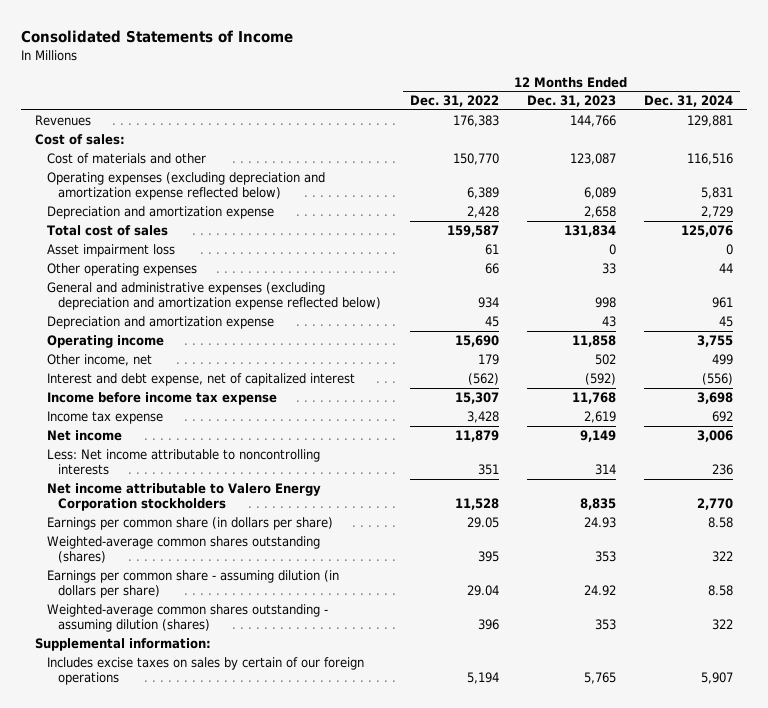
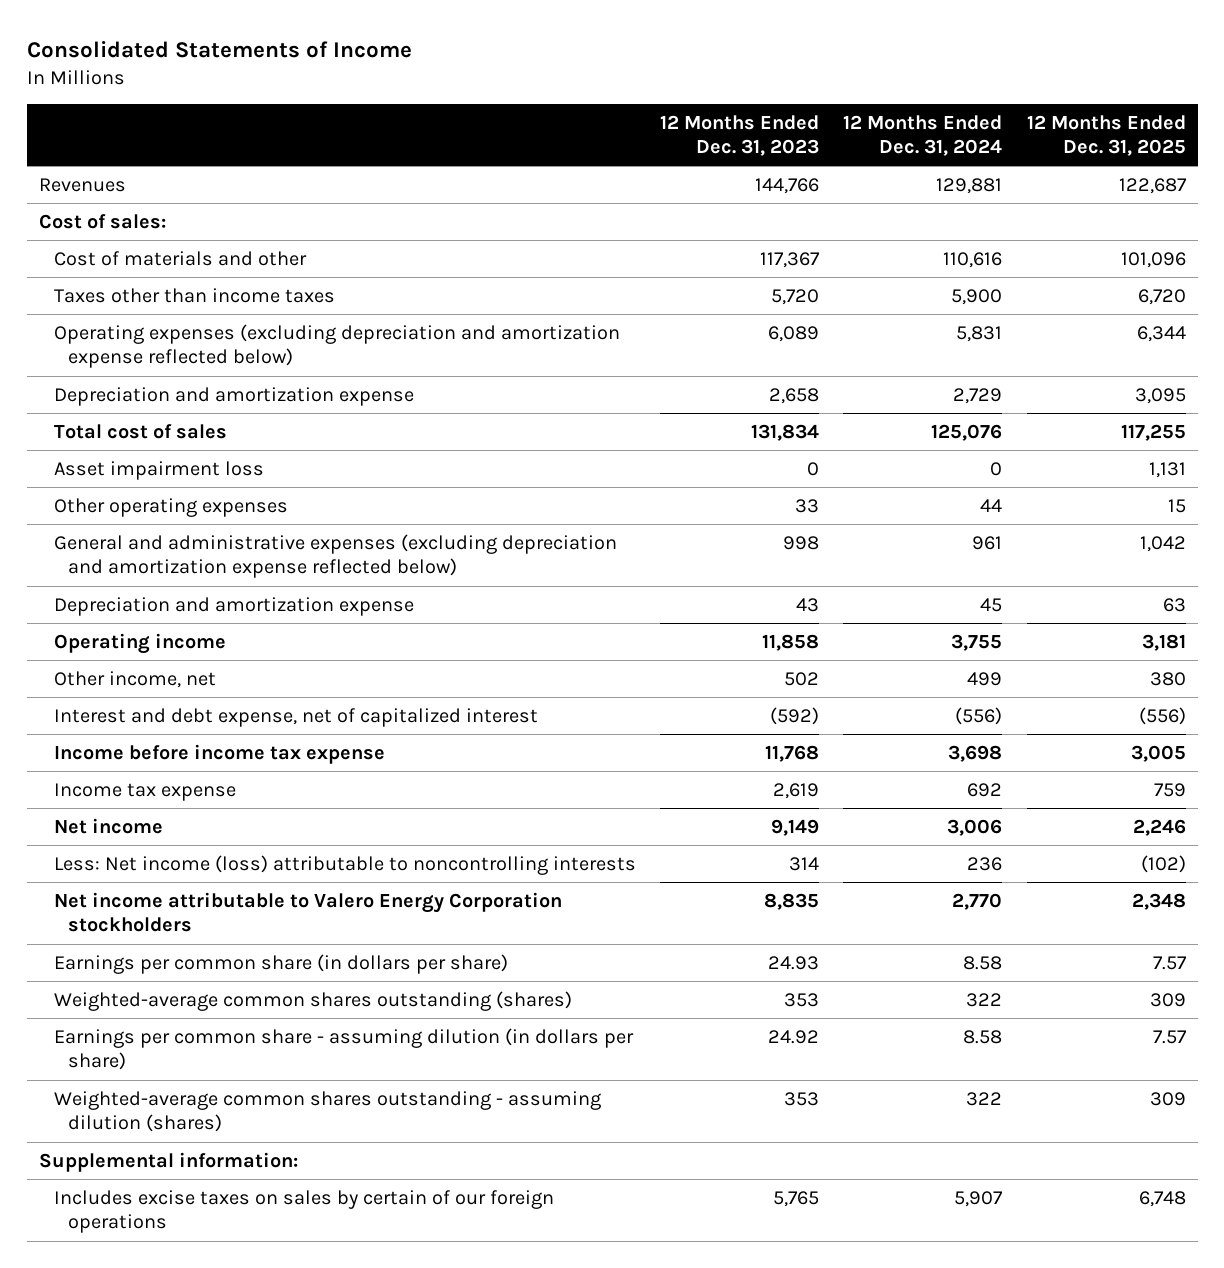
- | 12 Months Ended Dec. 31, 2022 | 12 Months Ended Dec. 31, 2023 | 12 Months Ended Dec. 31, 2024
+ | 12 Months Ended Dec. 31, 2023 | 12 Months Ended Dec. 31, 2024 | 12 Months Ended Dec. 31, 2025
- Cost of materials and other | 150,770 | 123,087 | 116,516
+ Cost of materials and other | 117,367 | 110,616 | 101,096
+ Taxes other than income taxes | 5,720 | 5,900 | 6,720
- Less: Net income attributable to noncontrolling interests | 351 | 314 | 236
+ Less: Net income (loss) attributable to noncontrolling interests | 314 | 236 | (102)

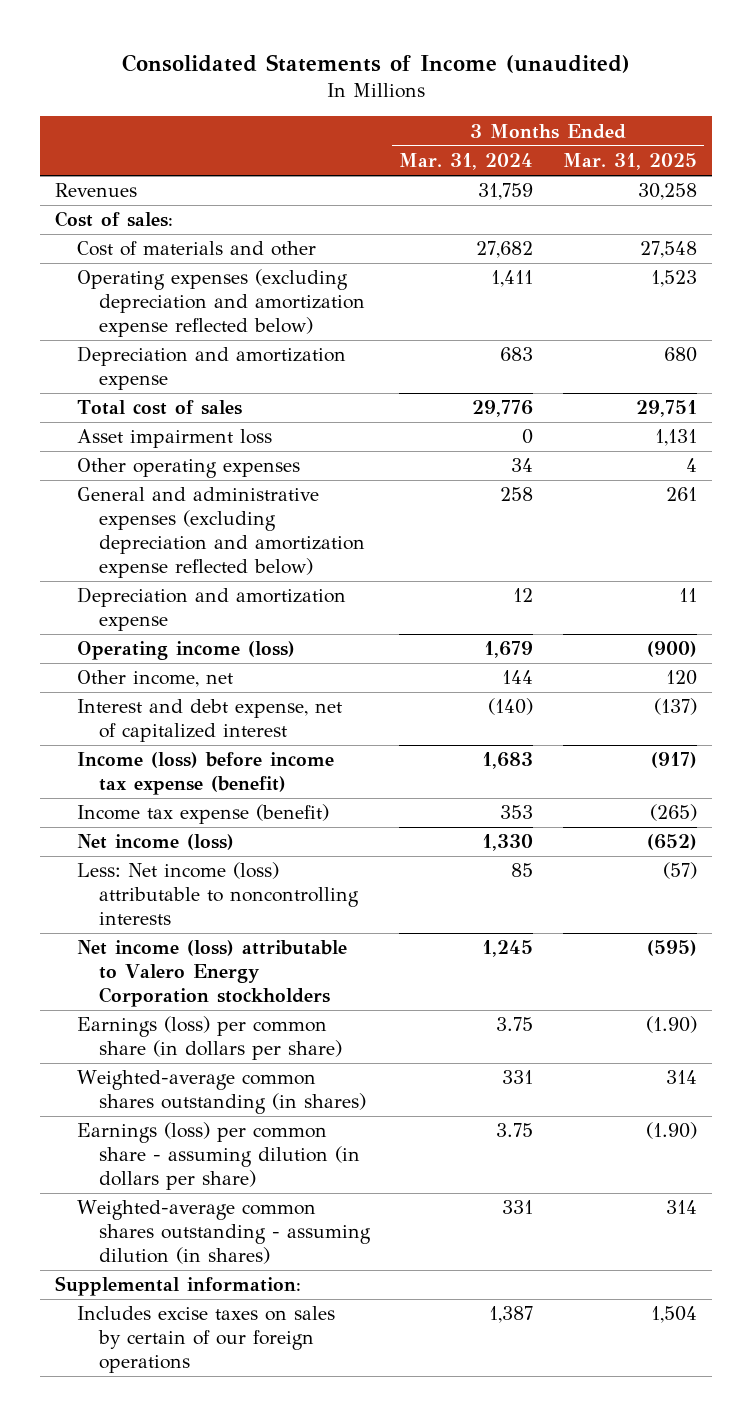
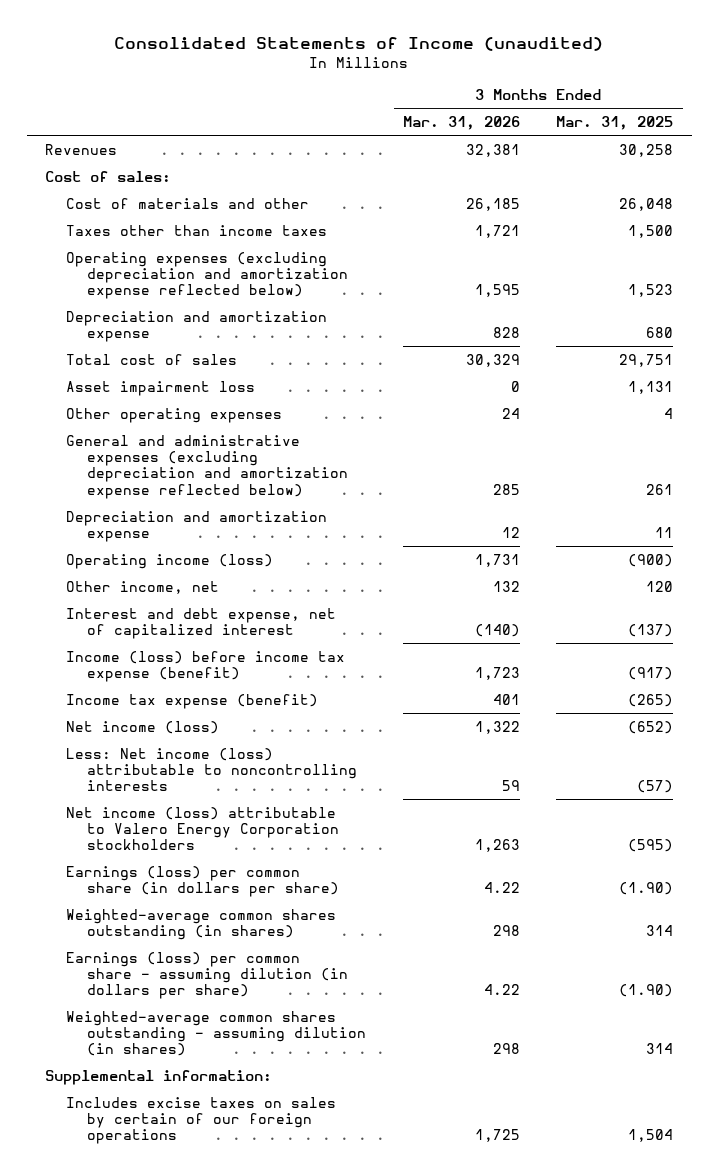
- | 3 Months Ended Mar. 31, 2024 | 3 Months Ended Mar. 31, 2025
+ | 3 Months Ended Mar. 31, 2026 | 3 Months Ended Mar. 31, 2025
- Cost of materials and other | 27,682 | 27,548
+ Cost of materials and other | 26,185 | 26,048
+ Taxes other than income taxes | 1,721 | 1,500

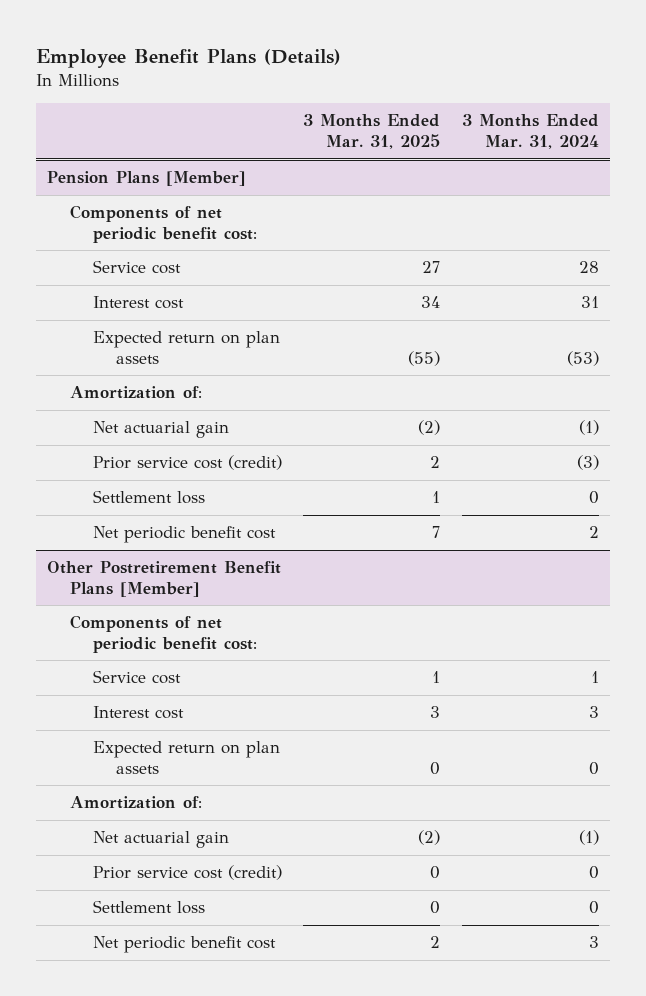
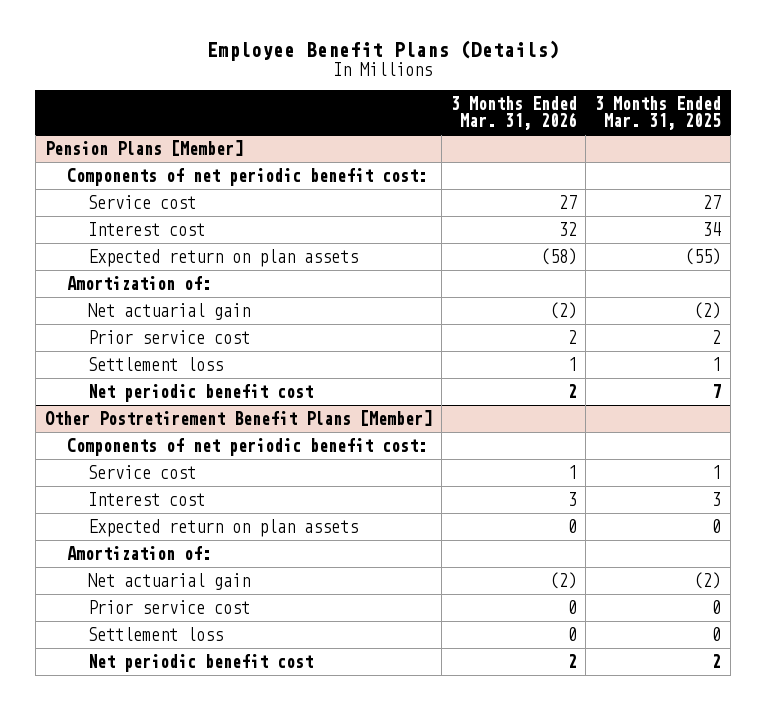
- | 3 Months Ended Mar. 31, 2025 | 3 Months Ended Mar. 31, 2024
+ | 3 Months Ended Mar. 31, 2026 | 3 Months Ended Mar. 31, 2025
@ Pension Plans [Member]
- Prior service cost (credit) | 2 | (3)
+ Prior service cost | 2 | 2
@ Other Postretirement Benefit Plans [Member]
- Prior service cost (credit) | 0 | 0
+ Prior service cost | 0 | 0

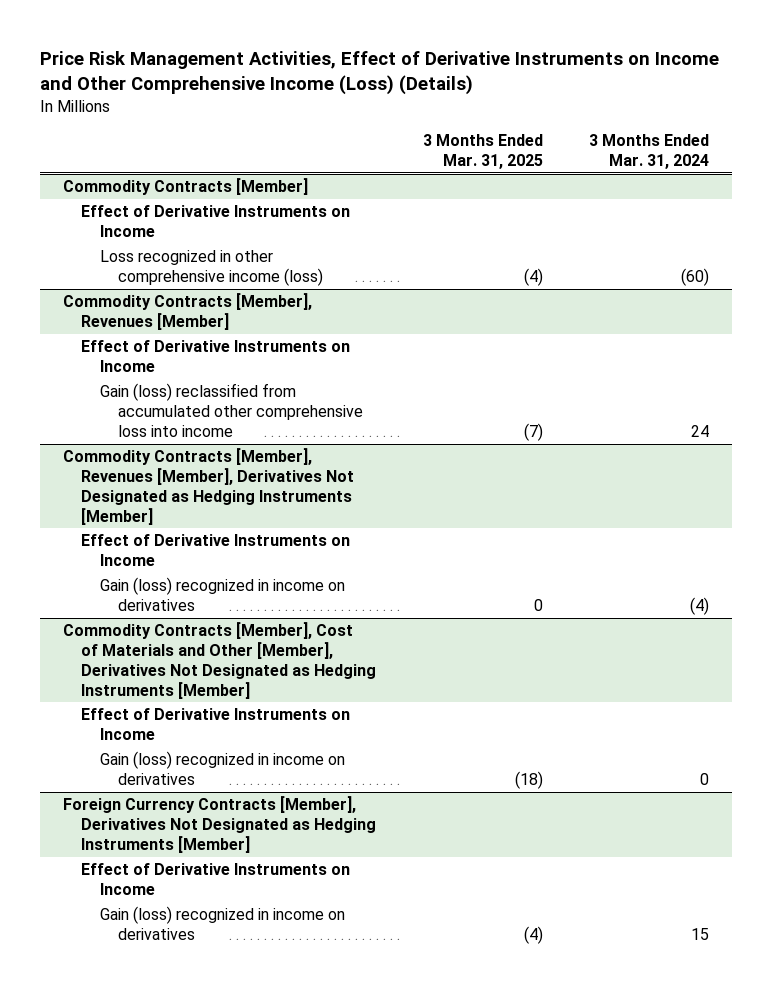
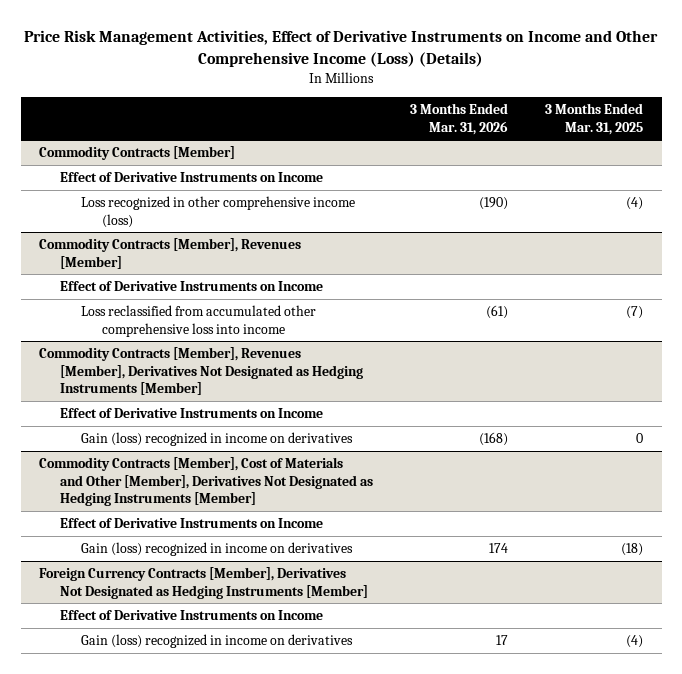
- | 3 Months Ended Mar. 31, 2025 | 3 Months Ended Mar. 31, 2024
+ | 3 Months Ended Mar. 31, 2026 | 3 Months Ended Mar. 31, 2025
@ Commodity Contracts [Member], Revenues [Member]
- Gain (loss) reclassified from accumulated other comprehensive loss into income | (7) | 24
+ Loss reclassified from accumulated other comprehensive loss into income | (61) | (7)

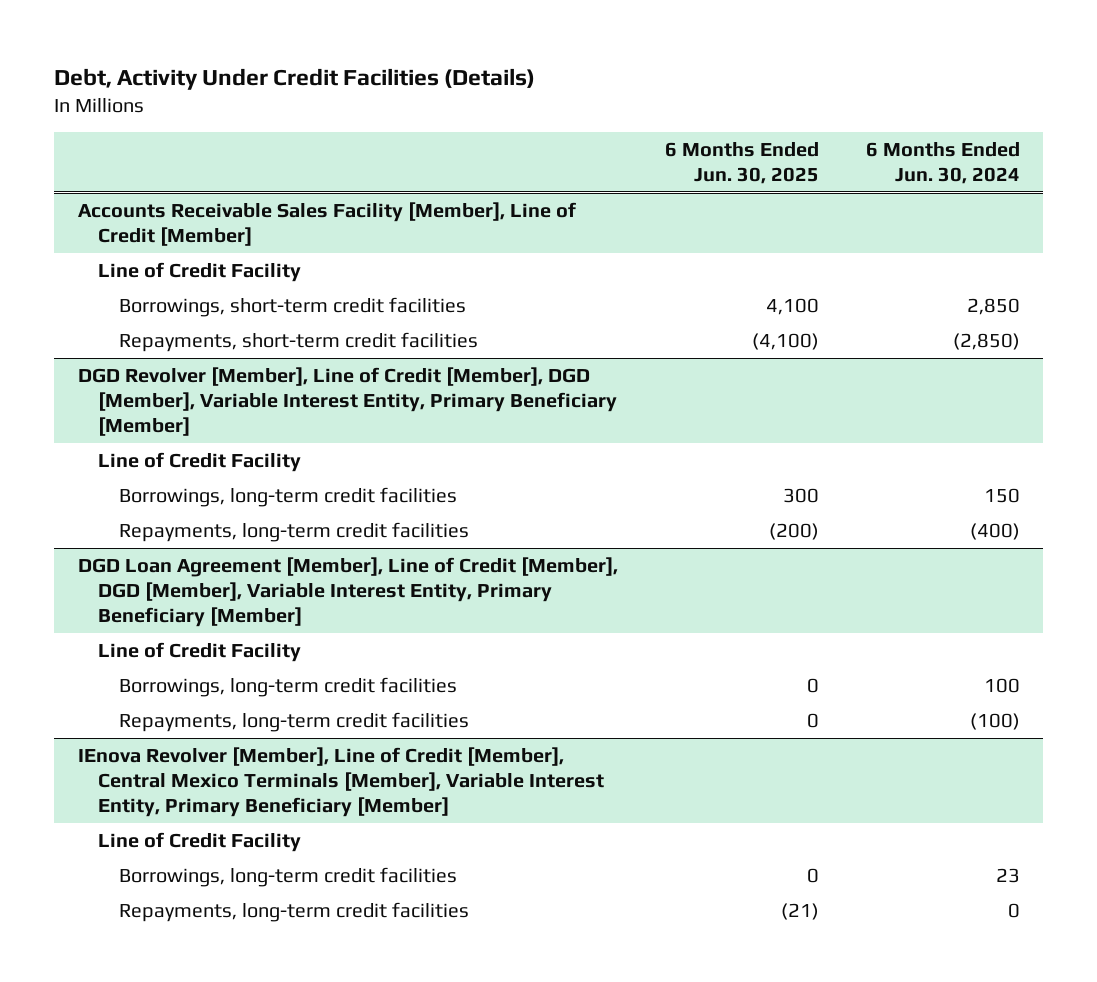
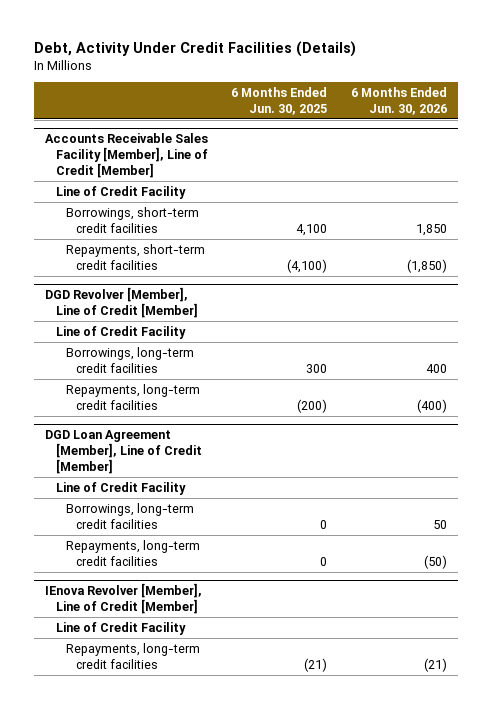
- | 6 Months Ended Jun. 30, 2025 | 6 Months Ended Jun. 30, 2024
+ | 6 Months Ended Jun. 30, 2025 | 6 Months Ended Jun. 30, 2026
- DGD Revolver [Member], Line of Credit [Member], DGD [Member], Variable Interest Entity, Primary Beneficiary [Member]
+ DGD Revolver [Member], Line of Credit [Member]
- DGD Loan Agreement [Member], Line of Credit [Member], DGD [Member], Variable Interest Entity, Primary Beneficiary [Member]
+ DGD Loan Agreement [Member], Line of Credit [Member]
- IEnova Revolver [Member], Line of Credit [Member], Central Mexico Terminals [Member], Variable Interest Entity, Primary Beneficiary [Member]
+ IEnova Revolver [Member], Line of Credit [Member]
- Borrowings, long-term credit facilities | 0 | 23

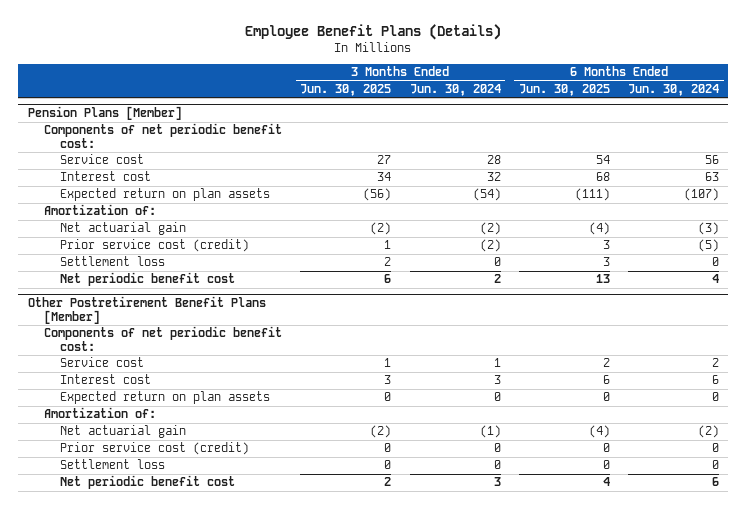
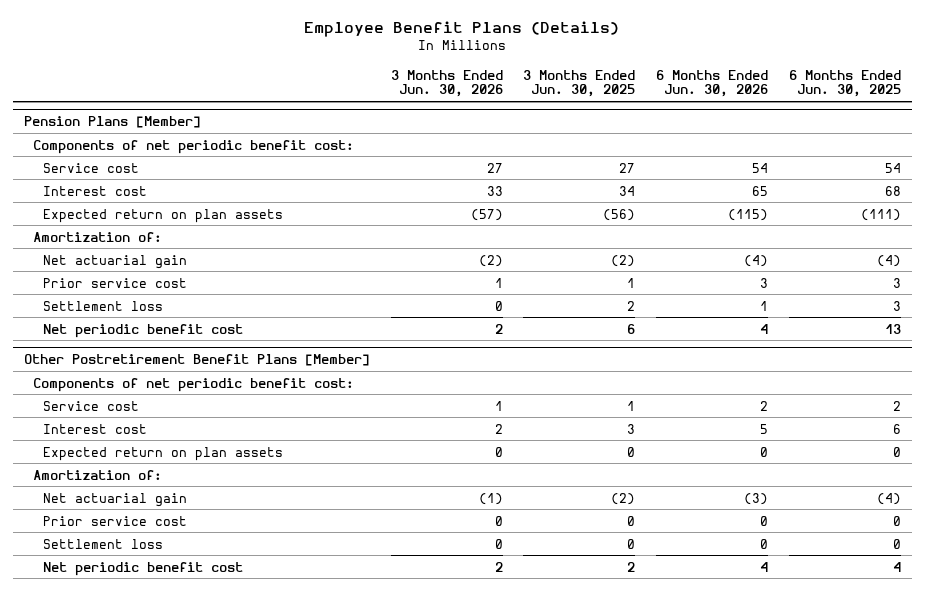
- | 3 Months Ended Jun. 30, 2025 | 3 Months Ended Jun. 30, 2024 | 6 Months Ended Jun. 30, 2025 | 6 Months Ended Jun. 30, 2024
+ | 3 Months Ended Jun. 30, 2026 | 3 Months Ended Jun. 30, 2025 | 6 Months Ended Jun. 30, 2026 | 6 Months Ended Jun. 30, 2025
@ Pension Plans [Member]
- Prior service cost (credit) | 1 | (2) | 3 | (5)
+ Prior service cost | 1 | 1 | 3 | 3
@ Other Postretirement Benefit Plans [Member]
- Prior service cost (credit) | 0 | 0 | 0 | 0
+ Prior service cost | 0 | 0 | 0 | 0

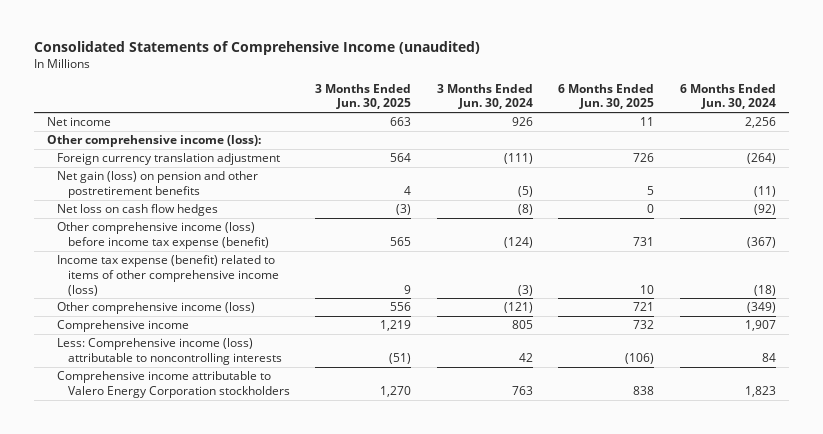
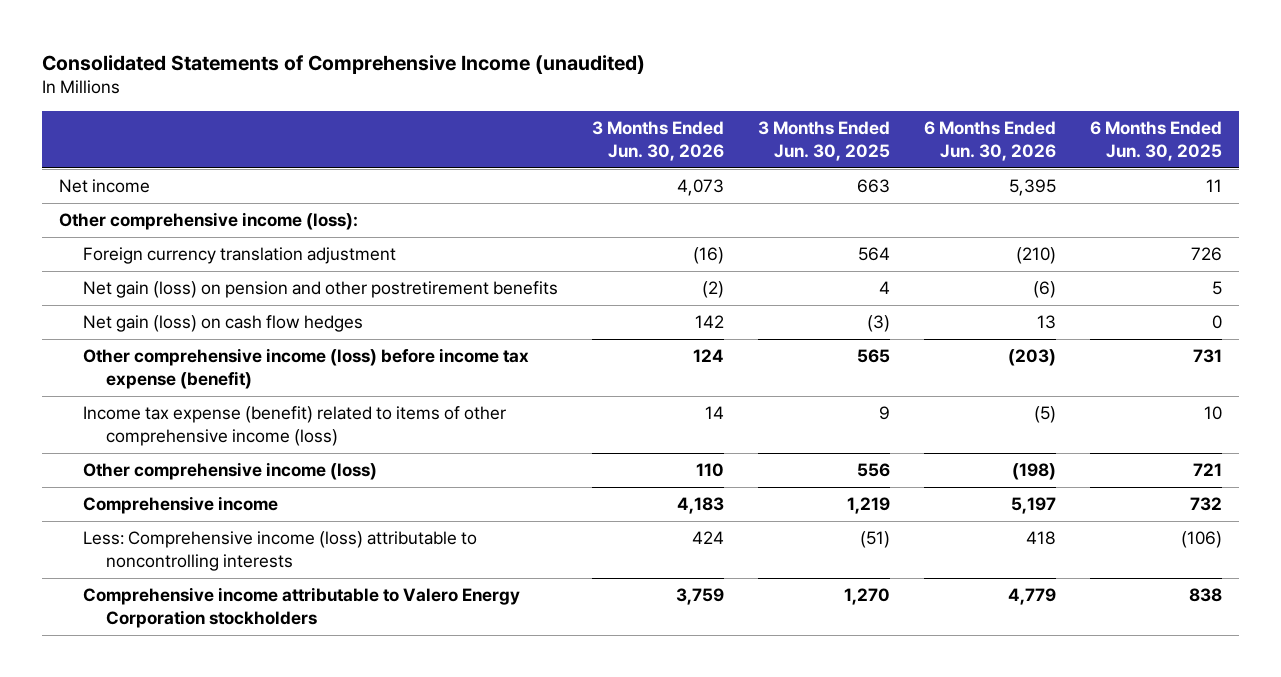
- | 3 Months Ended Jun. 30, 2025 | 3 Months Ended Jun. 30, 2024 | 6 Months Ended Jun. 30, 2025 | 6 Months Ended Jun. 30, 2024
+ | 3 Months Ended Jun. 30, 2026 | 3 Months Ended Jun. 30, 2025 | 6 Months Ended Jun. 30, 2026 | 6 Months Ended Jun. 30, 2025
- Net loss on cash flow hedges | (3) | (8) | 0 | (92)
+ Net gain (loss) on cash flow hedges | 142 | (3) | 13 | 0

